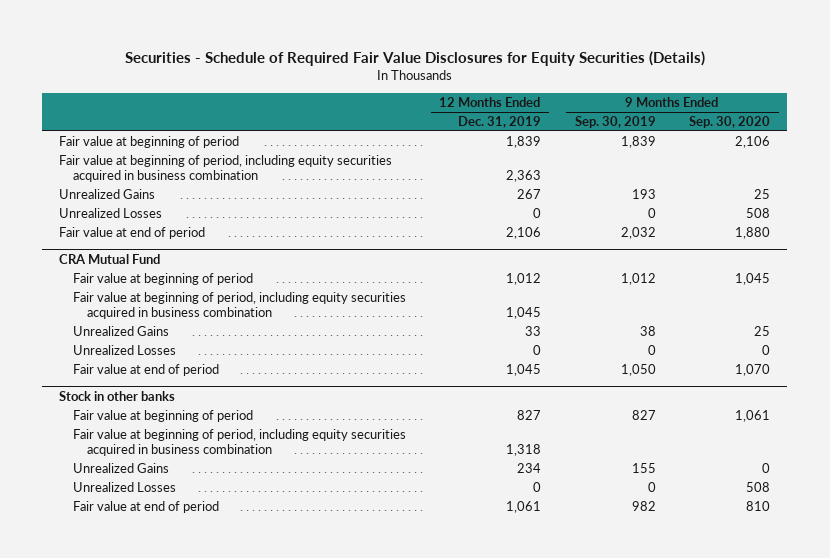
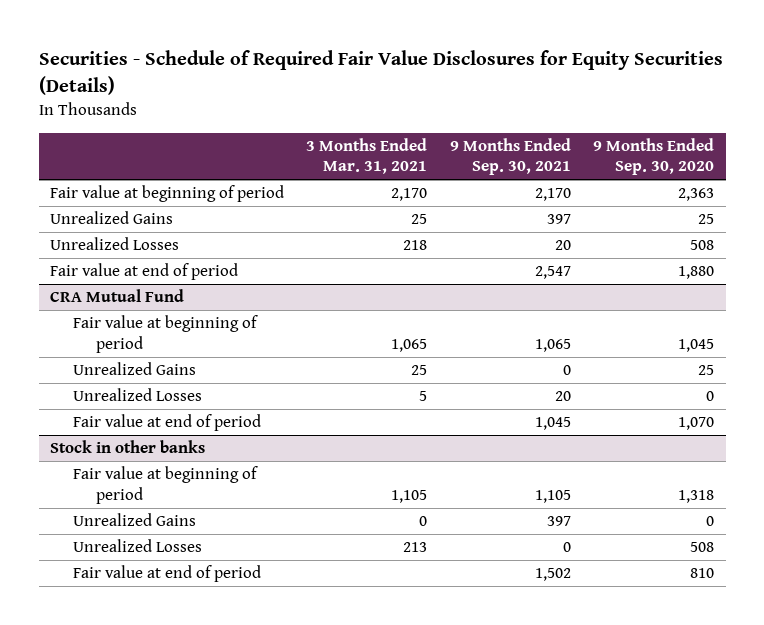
- | 12 Months Ended Dec. 31, 2019 | 9 Months Ended Sep. 30, 2019 | 9 Months Ended Sep. 30, 2020
+ | 3 Months Ended Mar. 31, 2021 | 9 Months Ended Sep. 30, 2021 | 9 Months Ended Sep. 30, 2020
- Fair value at beginning of period | 1,839 | 1,839 | 2,106
- Fair value at beginning of period, including equity securities acquired in business combination | 2,363 | |
+ Fair value at beginning of period | 2,170 | 2,170 | 2,363
@ CRA Mutual Fund
- Fair value at beginning of period, including equity securities acquired in business combination | 1,045 | |
@ Stock in other banks
- Fair value at beginning of period | 827 | 827 | 1,061
- Fair value at beginning of period, including equity securities acquired in business combination | 1,318 | |
+ Fair value at beginning of period | 1,105 | 1,105 | 1,318

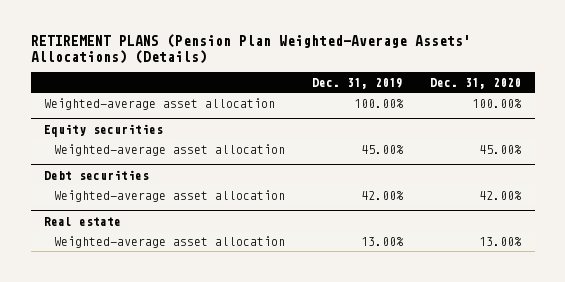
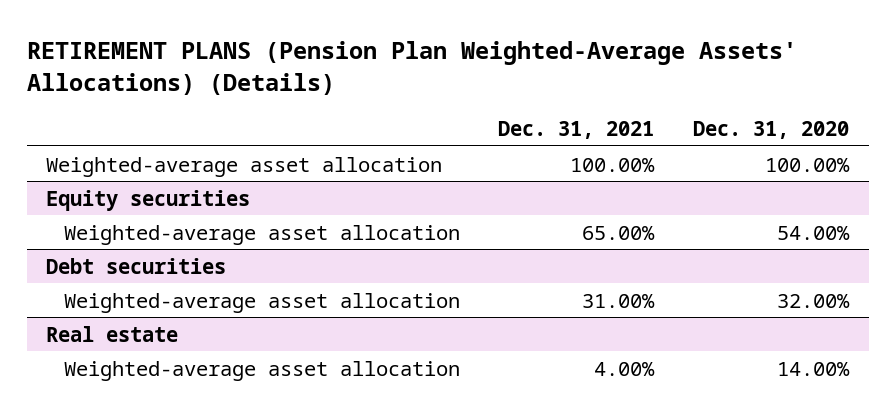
- | Dec. 31, 2019 | Dec. 31, 2020
+ | Dec. 31, 2021 | Dec. 31, 2020
@ Equity securities
- Weighted-average asset allocation | 45.00% | 45.00%
+ Weighted-average asset allocation | 65.00% | 54.00%
@ Debt securities
- Weighted-average asset allocation | 42.00% | 42.00%
+ Weighted-average asset allocation | 31.00% | 32.00%
@ Real estate
- Weighted-average asset allocation | 13.00% | 13.00%
+ Weighted-average asset allocation | 4.00% | 14.00%

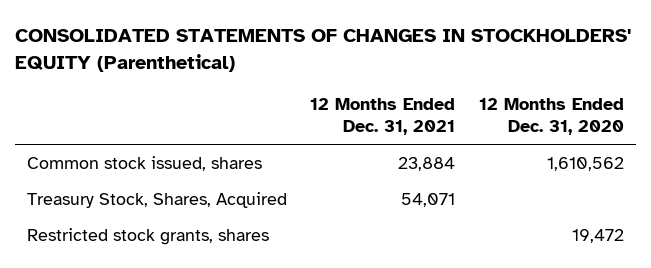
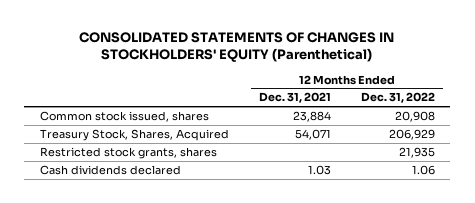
- | 12 Months Ended Dec. 31, 2021 | 12 Months Ended Dec. 31, 2020
+ | 12 Months Ended Dec. 31, 2021 | 12 Months Ended Dec. 31, 2022
+ Cash dividends declared | 1.03 | 1.06

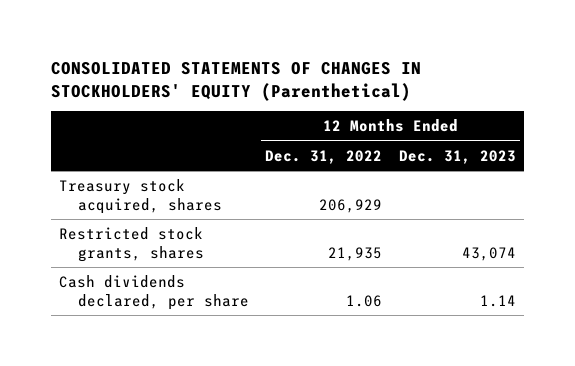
- | 12 Months Ended Dec. 31, 2021 | 12 Months Ended Dec. 31, 2022
+ | 12 Months Ended Dec. 31, 2022 | 12 Months Ended Dec. 31, 2023
- Common stock issued, shares | 23,884 | 20,908
- Treasury Stock, Shares, Acquired | 54,071 | 206,929
+ Treasury stock acquired, shares | 206,929 |
- Cash dividends declared | 1.03 | 1.06
+ Cash dividends declared, per share | 1.06 | 1.14

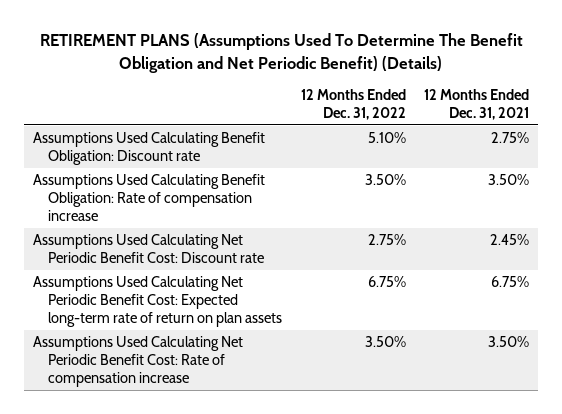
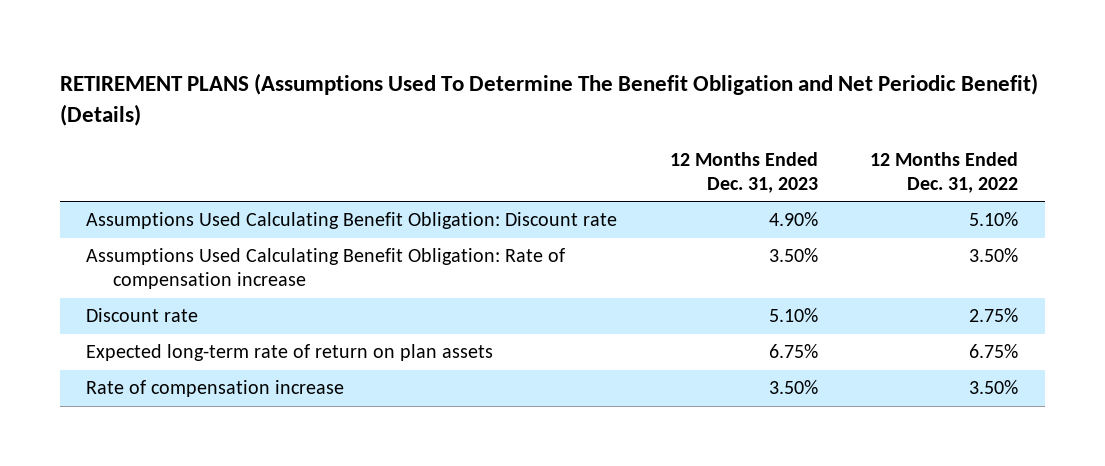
- | 12 Months Ended Dec. 31, 2022 | 12 Months Ended Dec. 31, 2021
+ | 12 Months Ended Dec. 31, 2023 | 12 Months Ended Dec. 31, 2022
- Assumptions Used Calculating Net Periodic Benefit Cost: Discount rate | 2.75% | 2.45%
- Assumptions Used Calculating Net Periodic Benefit Cost: Expected long-term rate of return on plan assets | 6.75% | 6.75%
- Assumptions Used Calculating Net Periodic Benefit Cost: Rate of compensation increase | 3.50% | 3.50%
+ Discount rate | 5.10% | 2.75%
+ Expected long-term rate of return on plan assets | 6.75% | 6.75%
+ Rate of compensation increase | 3.50% | 3.50%

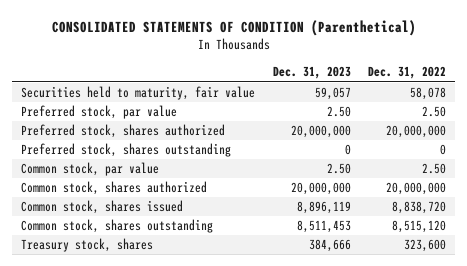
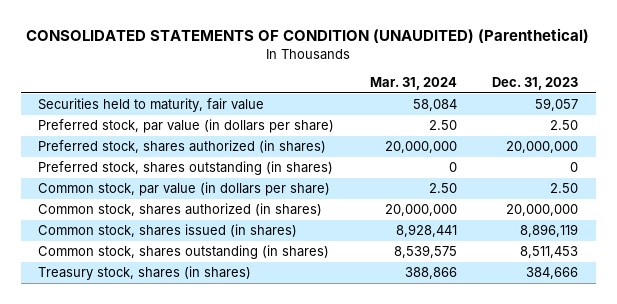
- CONSOLIDATED STATEMENTS OF CONDITION (Parenthetical)
+ CONSOLIDATED STATEMENTS OF CONDITION (UNAUDITED) (Parenthetical)
- | Dec. 31, 2023 | Dec. 31, 2022
+ | Mar. 31, 2024 | Dec. 31, 2023
- Preferred stock, par value | 2.50 | 2.50
- Preferred stock, shares authorized | 20,000,000 | 20,000,000
- Preferred stock, shares outstanding | 0 | 0
- Common stock, par value | 2.50 | 2.50
- Common stock, shares authorized | 20,000,000 | 20,000,000
- Common stock, shares issued | 8,896,119 | 8,838,720
- Common stock, shares outstanding | 8,511,453 | 8,515,120
- Treasury stock, shares | 384,666 | 323,600
+ Preferred stock, par value (in dollars per share) | 2.50 | 2.50
+ Preferred stock, shares authorized (in shares) | 20,000,000 | 20,000,000
+ Preferred stock, shares outstanding (in shares) | 0 | 0
+ Common stock, par value (in dollars per share) | 2.50 | 2.50
+ Common stock, shares authorized (in shares) | 20,000,000 | 20,000,000
+ Common stock, shares issued (in shares) | 8,928,441 | 8,896,119
+ Common stock, shares outstanding (in shares) | 8,539,575 | 8,511,453
+ Treasury stock, shares (in shares) | 388,866 | 384,666

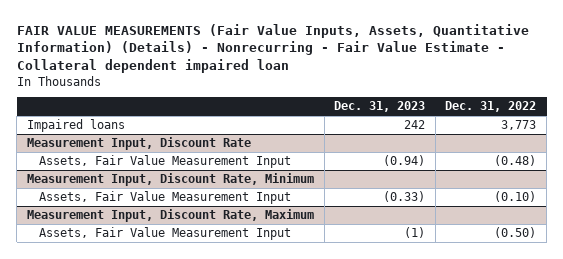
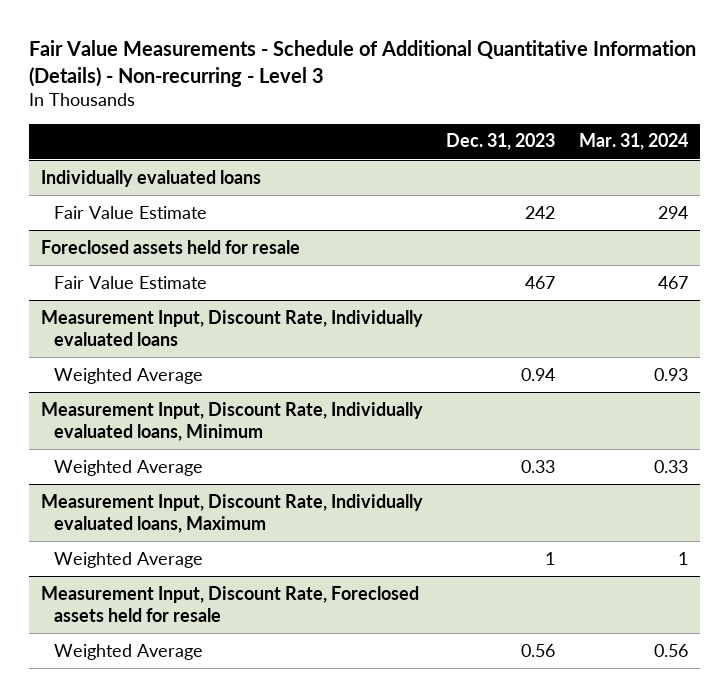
- FAIR VALUE MEASUREMENTS (Fair Value Inputs, Assets, Quantitative Information) (Details) - Nonrecurring - Fair Value Estimate - Collateral dependent impaired loan
+ Fair Value Measurements - Schedule of Additional Quantitative Information (Details) - Non-recurring - Level 3
- | Dec. 31, 2023 | Dec. 31, 2022
+ | Dec. 31, 2023 | Mar. 31, 2024
- Impaired loans | 242 | 3,773
- Measurement Input, Discount Rate
- Assets, Fair Value Measurement Input | (0.94) | (0.48)
- Measurement Input, Discount Rate, Minimum
- Assets, Fair Value Measurement Input | (0.33) | (0.10)
- Measurement Input, Discount Rate, Maximum
- Assets, Fair Value Measurement Input | (1) | (0.50)
+ Individually evaluated loans
+ Fair Value Estimate | 242 | 294
+ Foreclosed assets held for resale
+ Fair Value Estimate | 467 | 467
+ Measurement Input, Discount Rate, Individually evaluated loans
+ Weighted Average | 0.94 | 0.93
+ Measurement Input, Discount Rate, Individually evaluated loans, Minimum
+ Weighted Average | 0.33 | 0.33
+ Measurement Input, Discount Rate, Individually evaluated loans, Maximum
+ Weighted Average | 1 | 1
+ Measurement Input, Discount Rate, Foreclosed assets held for resale
+ Weighted Average | 0.56 | 0.56

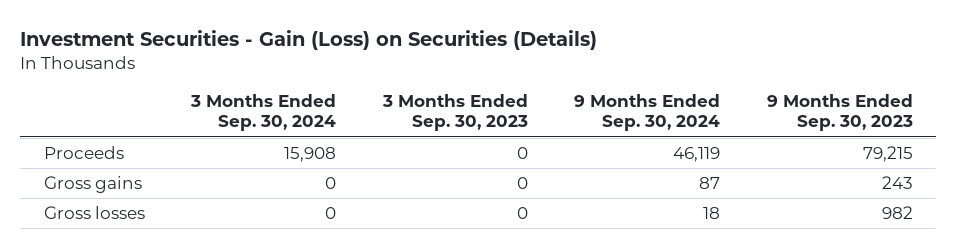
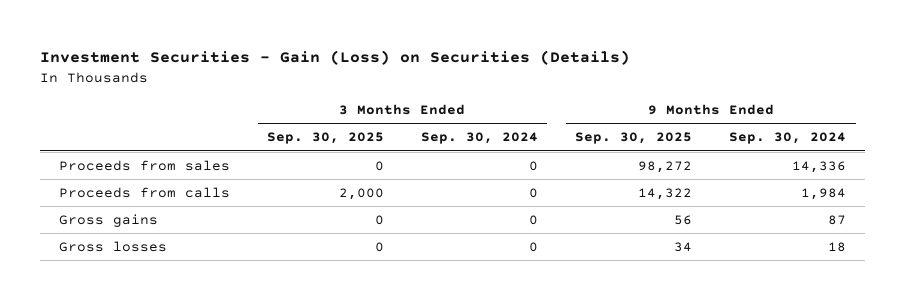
- | 3 Months Ended Sep. 30, 2024 | 3 Months Ended Sep. 30, 2023 | 9 Months Ended Sep. 30, 2024 | 9 Months Ended Sep. 30, 2023
+ | 3 Months Ended Sep. 30, 2025 | 3 Months Ended Sep. 30, 2024 | 9 Months Ended Sep. 30, 2025 | 9 Months Ended Sep. 30, 2024
- Proceeds | 15,908 | 0 | 46,119 | 79,215
+ Proceeds from sales | 0 | 0 | 98,272 | 14,336
+ Proceeds from calls | 2,000 | 0 | 14,322 | 1,984

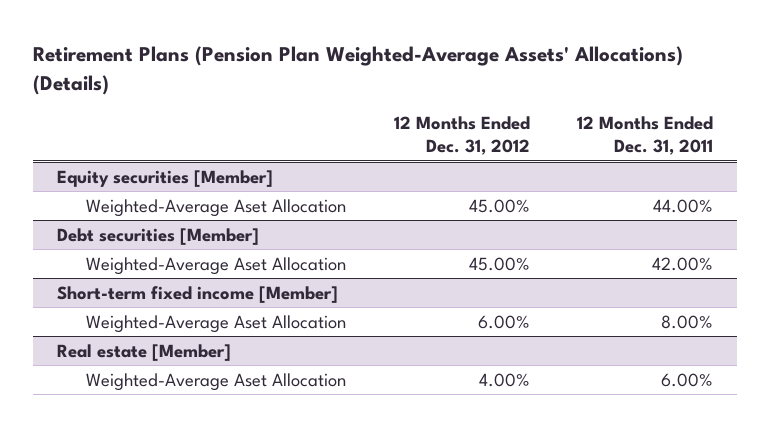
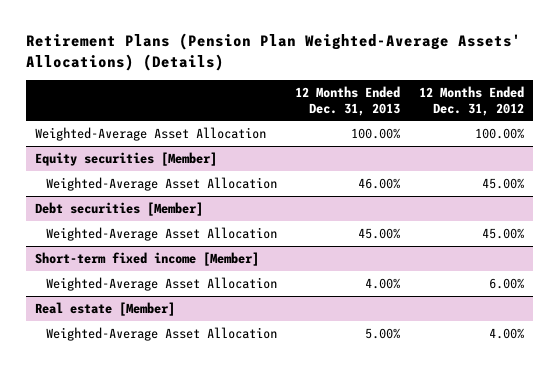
- | 12 Months Ended Dec. 31, 2012 | 12 Months Ended Dec. 31, 2011
+ | 12 Months Ended Dec. 31, 2013 | 12 Months Ended Dec. 31, 2012
+ Weighted-Average Asset Allocation | 100.00% | 100.00%
@ Equity securities [Member]
- Weighted-Average Aset Allocation | 45.00% | 44.00%
+ Weighted-Average Asset Allocation | 46.00% | 45.00%
@ Debt securities [Member]
- Weighted-Average Aset Allocation | 45.00% | 42.00%
+ Weighted-Average Asset Allocation | 45.00% | 45.00%
@ Short-term fixed income [Member]
- Weighted-Average Aset Allocation | 6.00% | 8.00%
+ Weighted-Average Asset Allocation | 4.00% | 6.00%
@ Real estate [Member]
- Weighted-Average Aset Allocation | 4.00% | 6.00%
+ Weighted-Average Asset Allocation | 5.00% | 4.00%

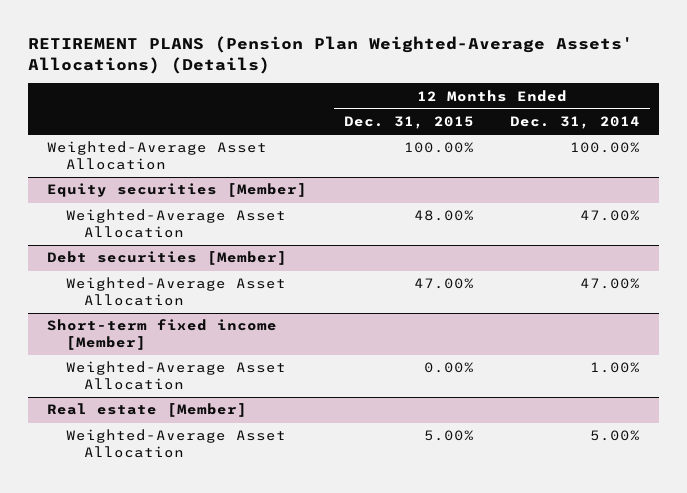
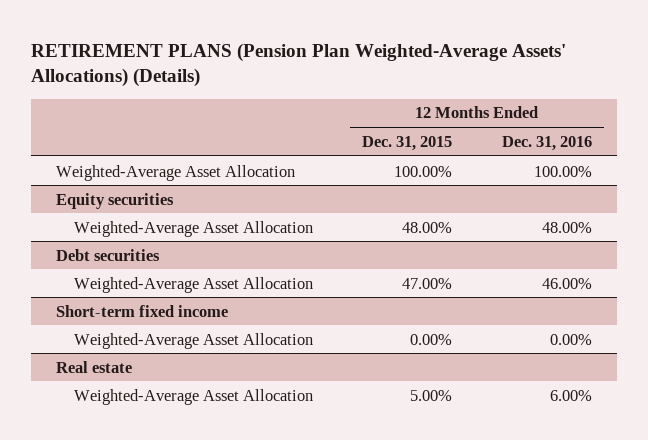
- | 12 Months Ended Dec. 31, 2015 | 12 Months Ended Dec. 31, 2014
+ | 12 Months Ended Dec. 31, 2015 | 12 Months Ended Dec. 31, 2016
- Equity securities [Member]
+ Equity securities
- Debt securities [Member]
+ Debt securities
- Short-term fixed income [Member]
+ Short-term fixed income
- Real estate [Member]
+ Real estate

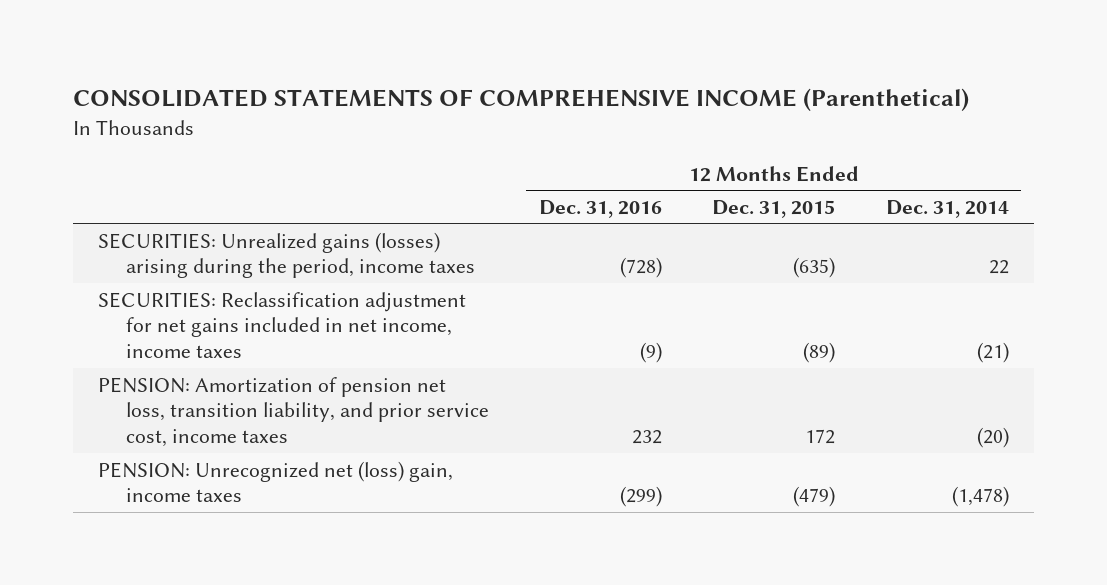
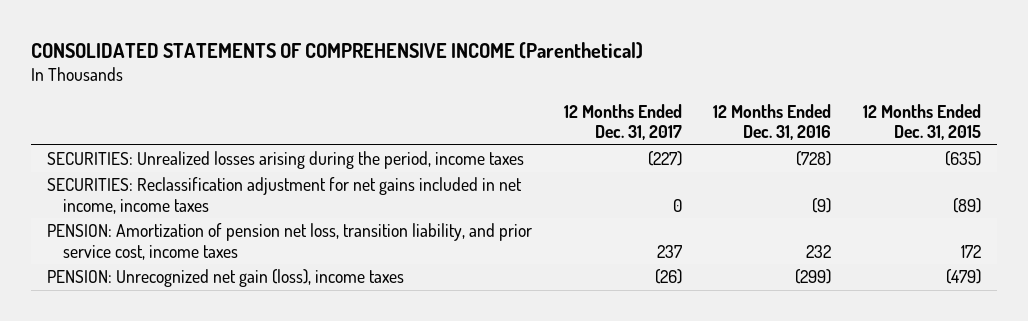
- | 12 Months Ended Dec. 31, 2016 | 12 Months Ended Dec. 31, 2015 | 12 Months Ended Dec. 31, 2014
+ | 12 Months Ended Dec. 31, 2017 | 12 Months Ended Dec. 31, 2016 | 12 Months Ended Dec. 31, 2015
- SECURITIES: Unrealized gains (losses) arising during the period, income taxes | (728) | (635) | 22
+ SECURITIES: Unrealized losses arising during the period, income taxes | (227) | (728) | (635)
- PENSION: Unrecognized net (loss) gain, income taxes | (299) | (479) | (1,478)
+ PENSION: Unrecognized net gain (loss), income taxes | (26) | (299) | (479)

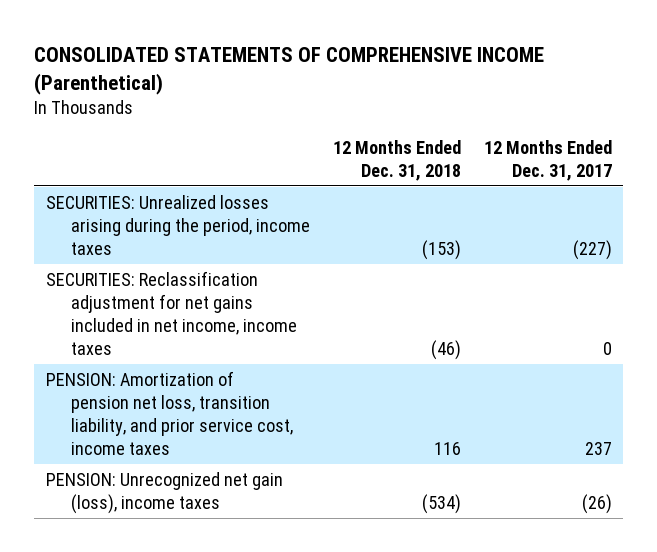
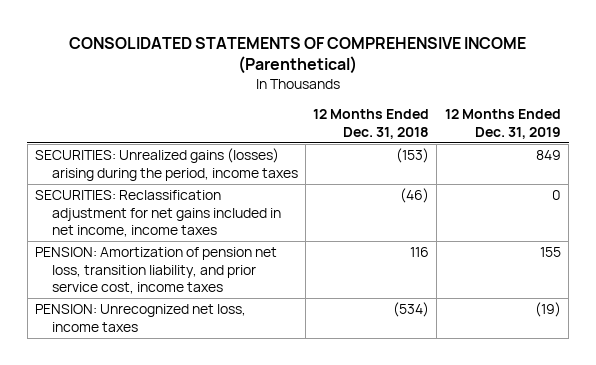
- | 12 Months Ended Dec. 31, 2018 | 12 Months Ended Dec. 31, 2017
+ | 12 Months Ended Dec. 31, 2018 | 12 Months Ended Dec. 31, 2019
- SECURITIES: Unrealized losses arising during the period, income taxes | (153) | (227)
+ SECURITIES: Unrealized gains (losses) arising during the period, income taxes | (153) | 849
- PENSION: Unrecognized net gain (loss), income taxes | (534) | (26)
+ PENSION: Unrecognized net loss, income taxes | (534) | (19)

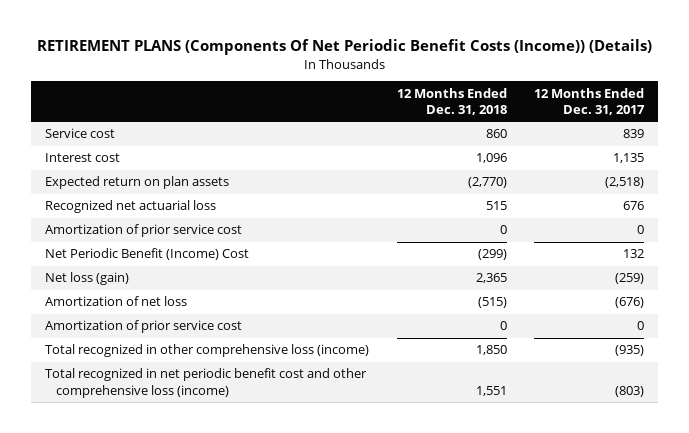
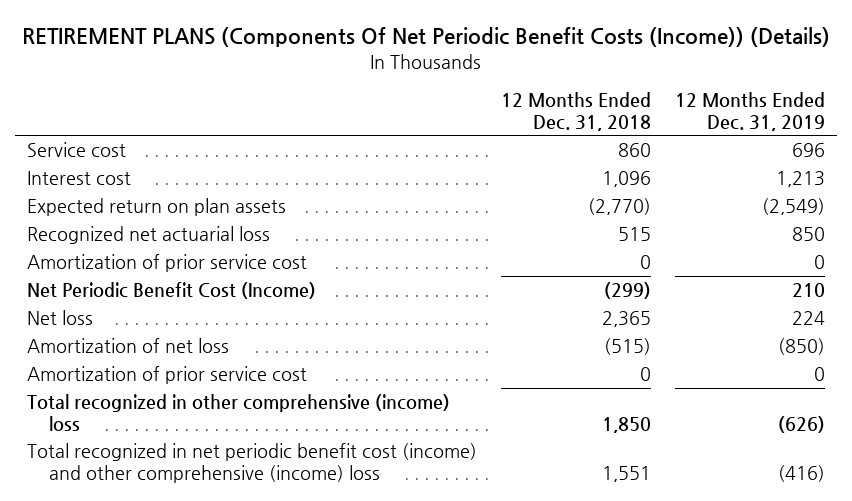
- | 12 Months Ended Dec. 31, 2018 | 12 Months Ended Dec. 31, 2017
+ | 12 Months Ended Dec. 31, 2018 | 12 Months Ended Dec. 31, 2019
- Net Periodic Benefit (Income) Cost | (299) | 132
- Net loss (gain) | 2,365 | (259)
+ Net Periodic Benefit Cost (Income) | (299) | 210
+ Net loss | 2,365 | 224
- Total recognized in other comprehensive loss (income) | 1,850 | (935)
- Total recognized in net periodic benefit cost and other comprehensive loss (income) | 1,551 | (803)
+ Total recognized in other comprehensive (income) loss | 1,850 | (626)
+ Total recognized in net periodic benefit cost (income) and other comprehensive (income) loss | 1,551 | (416)

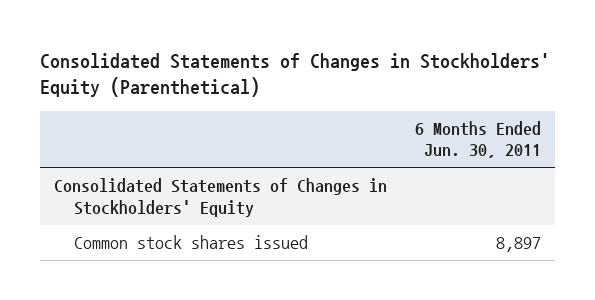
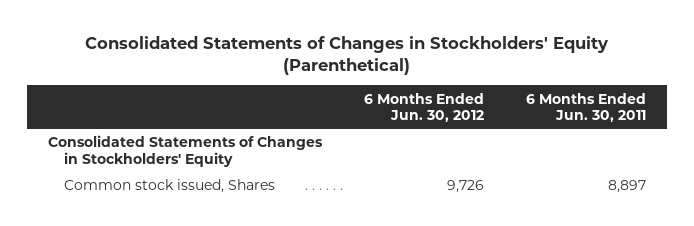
- | 6 Months Ended Jun. 30, 2011
+ | 6 Months Ended Jun. 30, 2012 | 6 Months Ended Jun. 30, 2011
- Common stock shares issued | 8,897
+ Common stock issued, Shares | 9,726 | 8,897

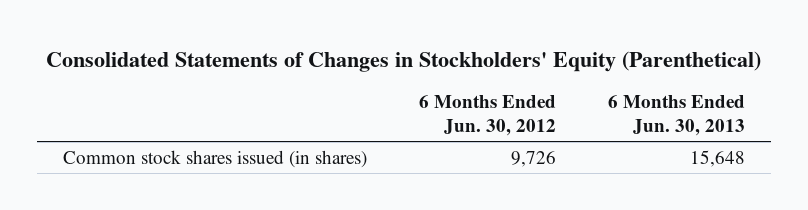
- | 6 Months Ended Jun. 30, 2012 | 6 Months Ended Jun. 30, 2011
+ | 6 Months Ended Jun. 30, 2012 | 6 Months Ended Jun. 30, 2013
- Consolidated Statements of Changes in Stockholders' Equity
- Common stock issued, Shares | 9,726 | 8,897
+ Common stock shares issued (in shares) | 9,726 | 15,648

